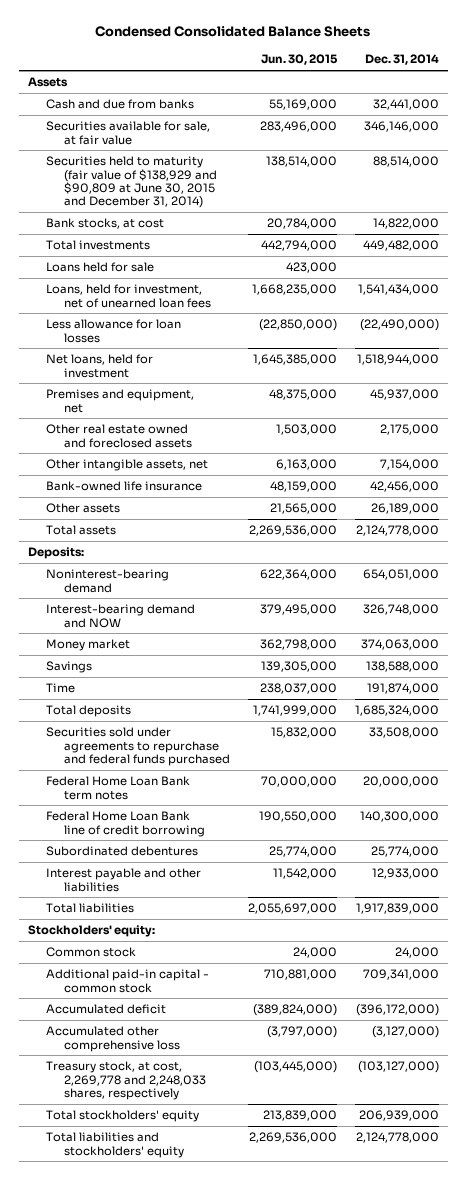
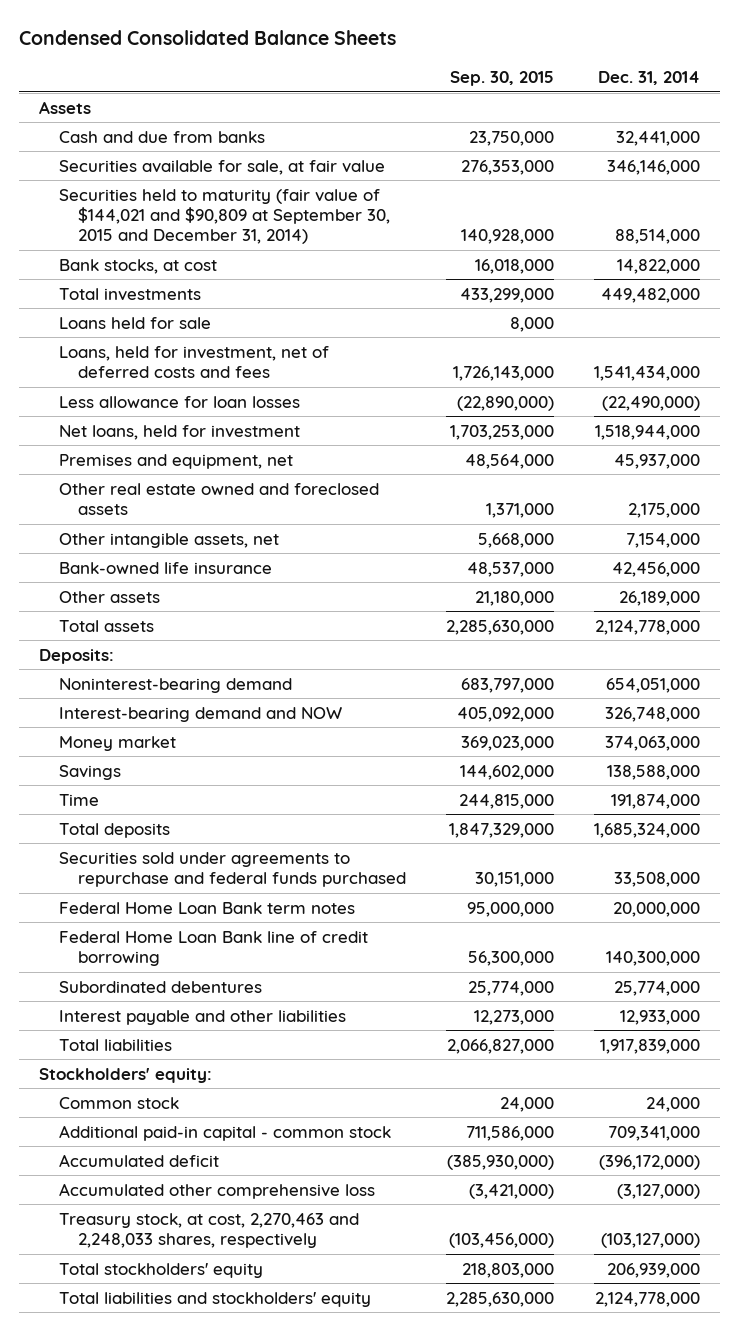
- | Jun. 30, 2015 | Dec. 31, 2014
+ | Sep. 30, 2015 | Dec. 31, 2014
- Securities held to maturity (fair value of $138,929 and $90,809 at June 30, 2015 and December 31, 2014) | 138,514,000 | 88,514,000
+ Securities held to maturity (fair value of $144,021 and $90,809 at September 30, 2015 and December 31, 2014) | 140,928,000 | 88,514,000
- Loans, held for investment, net of unearned loan fees | 1,668,235,000 | 1,541,434,000
+ Loans, held for investment, net of deferred costs and fees | 1,726,143,000 | 1,541,434,000
- Treasury stock, at cost, 2,269,778 and 2,248,033 shares, respectively | (103,445,000) | (103,127,000)
+ Treasury stock, at cost, 2,270,463 and 2,248,033 shares, respectively | (103,456,000) | (103,127,000)

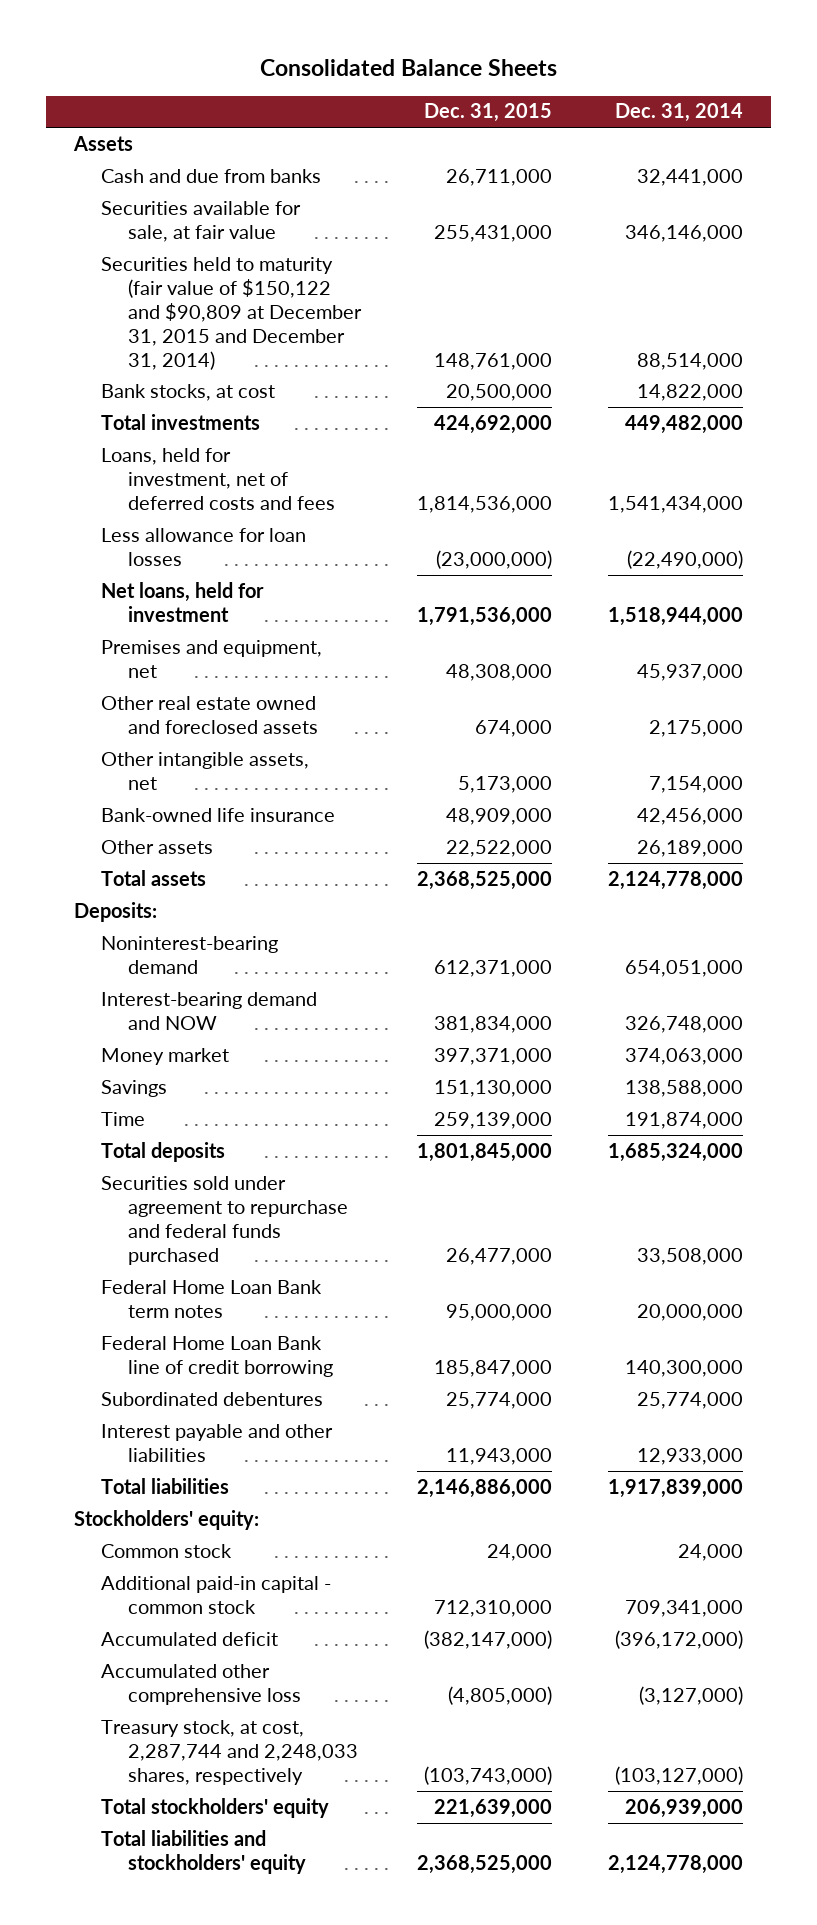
- Condensed Consolidated Balance Sheets
+ Consolidated Balance Sheets
- | Sep. 30, 2015 | Dec. 31, 2014
+ | Dec. 31, 2015 | Dec. 31, 2014
- Securities held to maturity (fair value of $144,021 and $90,809 at September 30, 2015 and December 31, 2014) | 140,928,000 | 88,514,000
+ Securities held to maturity (fair value of $150,122 and $90,809 at December 31, 2015 and December 31, 2014) | 148,761,000 | 88,514,000
- Loans held for sale | 8,000 |
- Securities sold under agreements to repurchase and federal funds purchased | 30,151,000 | 33,508,000
+ Securities sold under agreement to repurchase and federal funds purchased | 26,477,000 | 33,508,000
- Treasury stock, at cost, 2,270,463 and 2,248,033 shares, respectively | (103,456,000) | (103,127,000)
+ Treasury stock, at cost, 2,287,744 and 2,248,033 shares, respectively | (103,743,000) | (103,127,000)

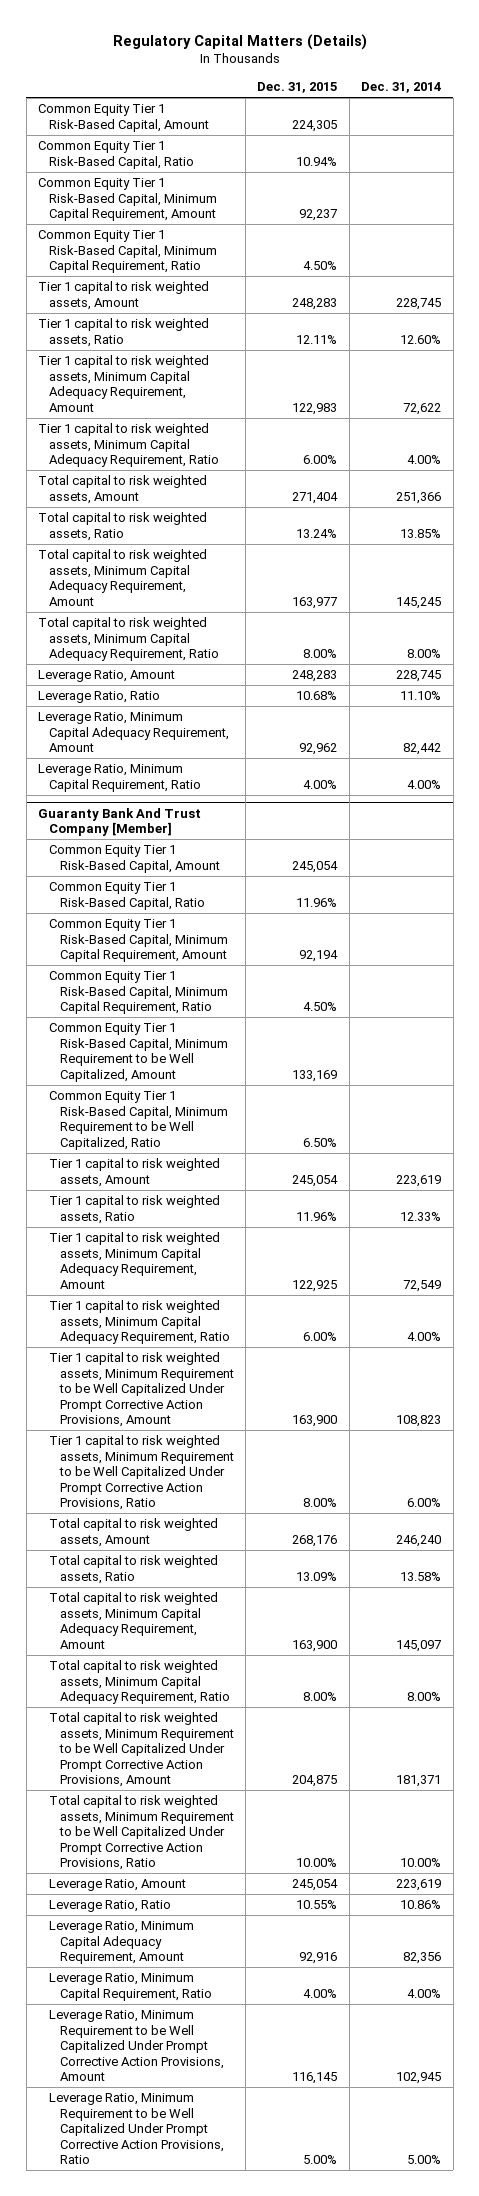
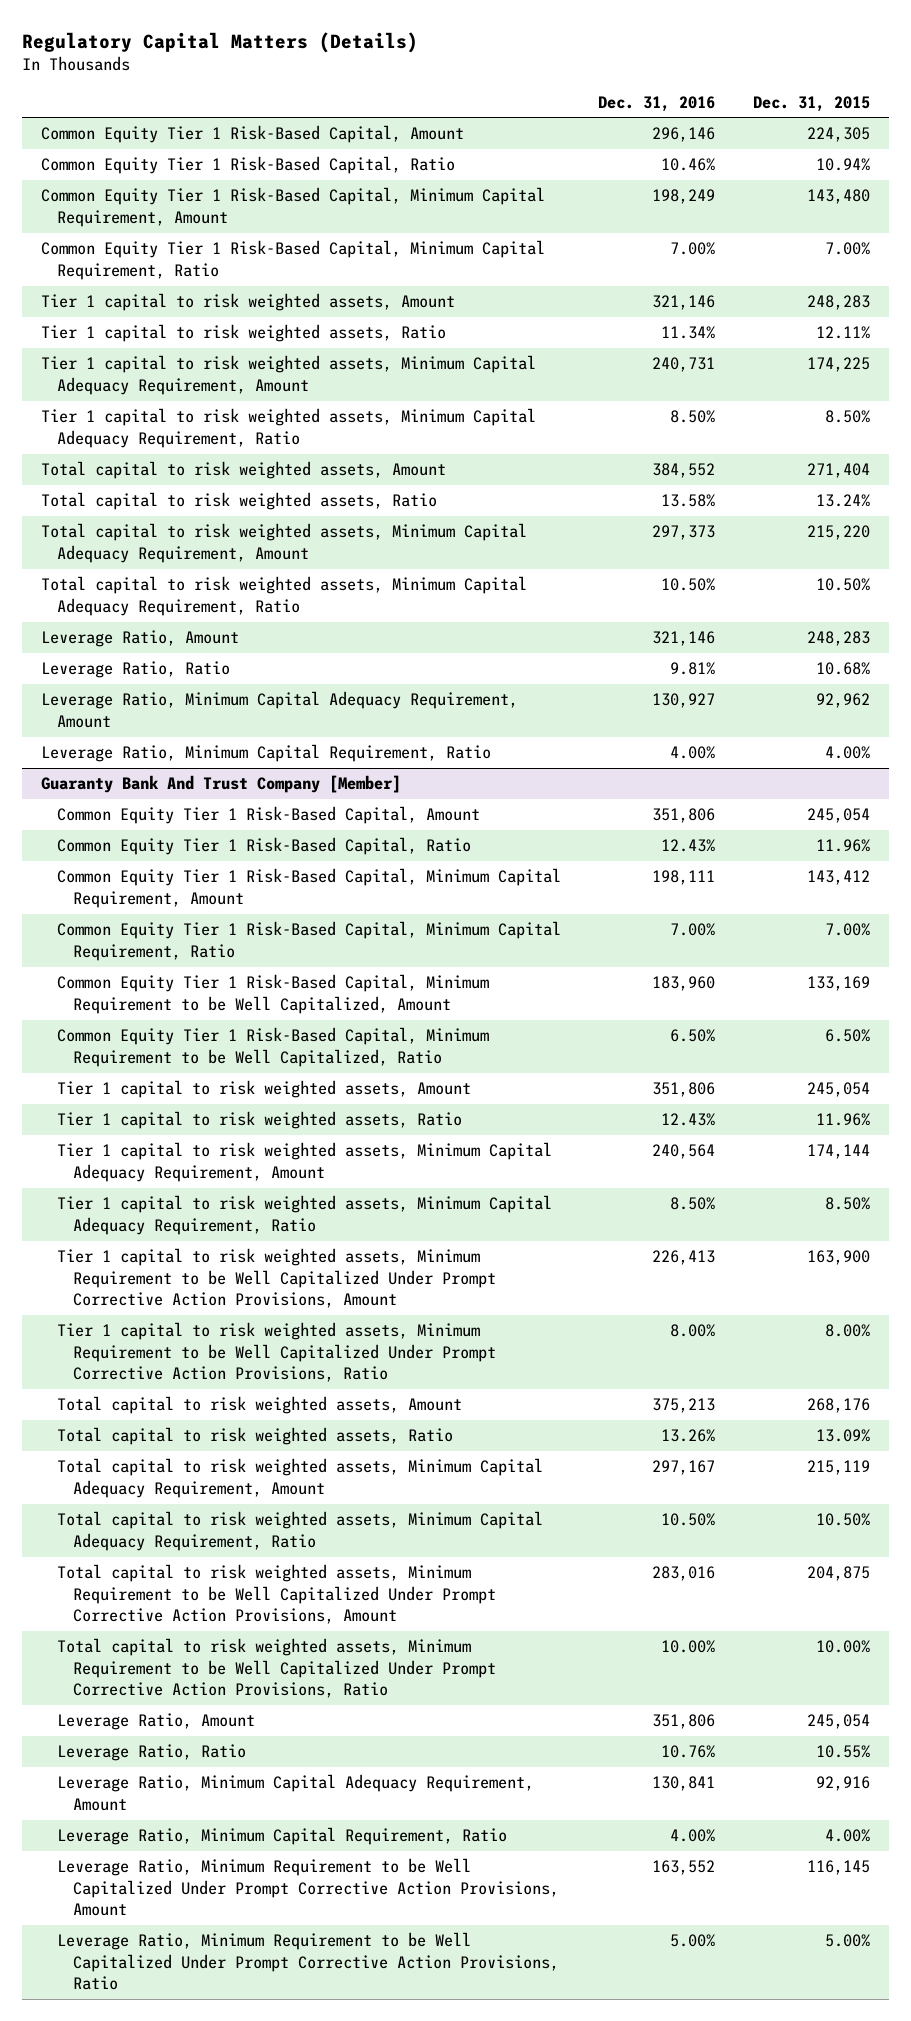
- | Dec. 31, 2015 | Dec. 31, 2014
+ | Dec. 31, 2016 | Dec. 31, 2015
- Common Equity Tier 1 Risk-Based Capital, Minimum Capital Requirement, Amount | 92,237 |
- Common Equity Tier 1 Risk-Based Capital, Minimum Capital Requirement, Ratio | 4.50% |
+ Common Equity Tier 1 Risk-Based Capital, Minimum Capital Requirement, Amount | 198,249 | 143,480
+ Common Equity Tier 1 Risk-Based Capital, Minimum Capital Requirement, Ratio | 7.00% | 7.00%
- Tier 1 capital to risk weighted assets, Minimum Capital Adequacy Requirement, Amount | 122,983 | 72,622
- Tier 1 capital to risk weighted assets, Minimum Capital Adequacy Requirement, Ratio | 6.00% | 4.00%
+ Tier 1 capital to risk weighted assets, Minimum Capital Adequacy Requirement, Amount | 240,731 | 174,225
+ Tier 1 capital to risk weighted assets, Minimum Capital Adequacy Requirement, Ratio | 8.50% | 8.50%
- Total capital to risk weighted assets, Minimum Capital Adequacy Requirement, Amount | 163,977 | 145,245
- Total capital to risk weighted assets, Minimum Capital Adequacy Requirement, Ratio | 8.00% | 8.00%
+ Total capital to risk weighted assets, Minimum Capital Adequacy Requirement, Amount | 297,373 | 215,220
+ Total capital to risk weighted assets, Minimum Capital Adequacy Requirement, Ratio | 10.50% | 10.50%
@ Guaranty Bank And Trust Company [Member]
- Common Equity Tier 1 Risk-Based Capital, Minimum Capital Requirement, Amount | 92,194 |
- Common Equity Tier 1 Risk-Based Capital, Minimum Capital Requirement, Ratio | 4.50% |
+ Common Equity Tier 1 Risk-Based Capital, Minimum Capital Requirement, Amount | 198,111 | 143,412
+ Common Equity Tier 1 Risk-Based Capital, Minimum Capital Requirement, Ratio | 7.00% | 7.00%
- Tier 1 capital to risk weighted assets, Minimum Capital Adequacy Requirement, Amount | 122,925 | 72,549
- Tier 1 capital to risk weighted assets, Minimum Capital Adequacy Requirement, Ratio | 6.00% | 4.00%
+ Tier 1 capital to risk weighted assets, Minimum Capital Adequacy Requirement, Amount | 240,564 | 174,144
+ Tier 1 capital to risk weighted assets, Minimum Capital Adequacy Requirement, Ratio | 8.50% | 8.50%
- Total capital to risk weighted assets, Minimum Capital Adequacy Requirement, Amount | 163,900 | 145,097
- Total capital to risk weighted assets, Minimum Capital Adequacy Requirement, Ratio | 8.00% | 8.00%
+ Total capital to risk weighted assets, Minimum Capital Adequacy Requirement, Amount | 297,167 | 215,119
+ Total capital to risk weighted assets, Minimum Capital Adequacy Requirement, Ratio | 10.50% | 10.50%

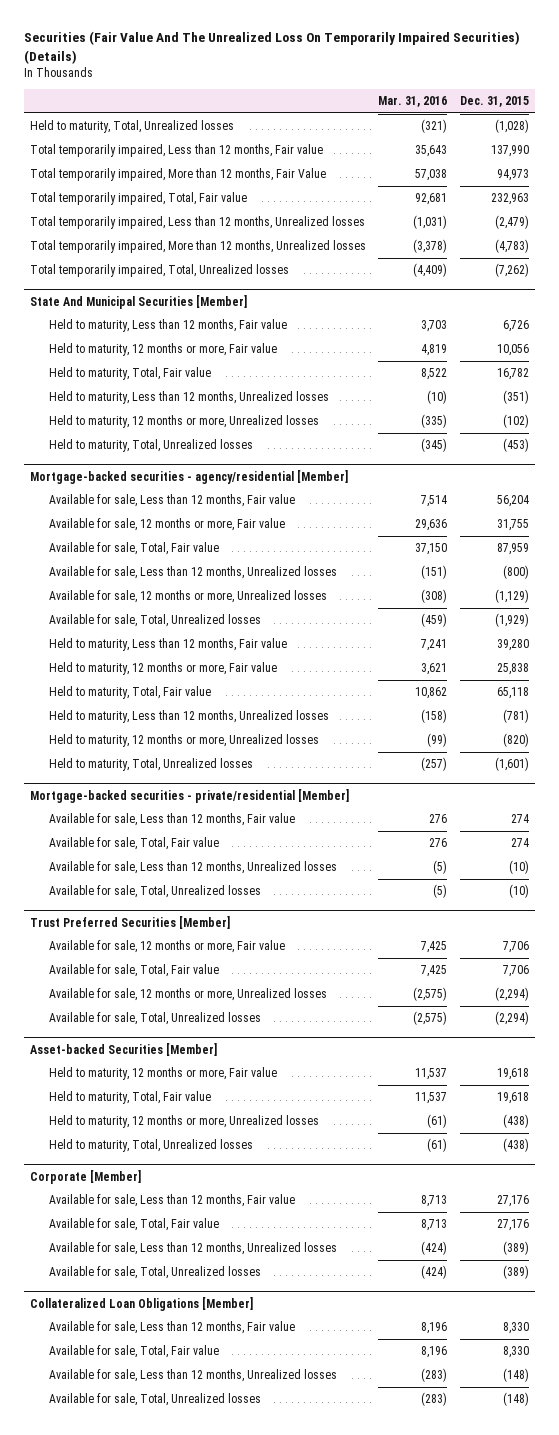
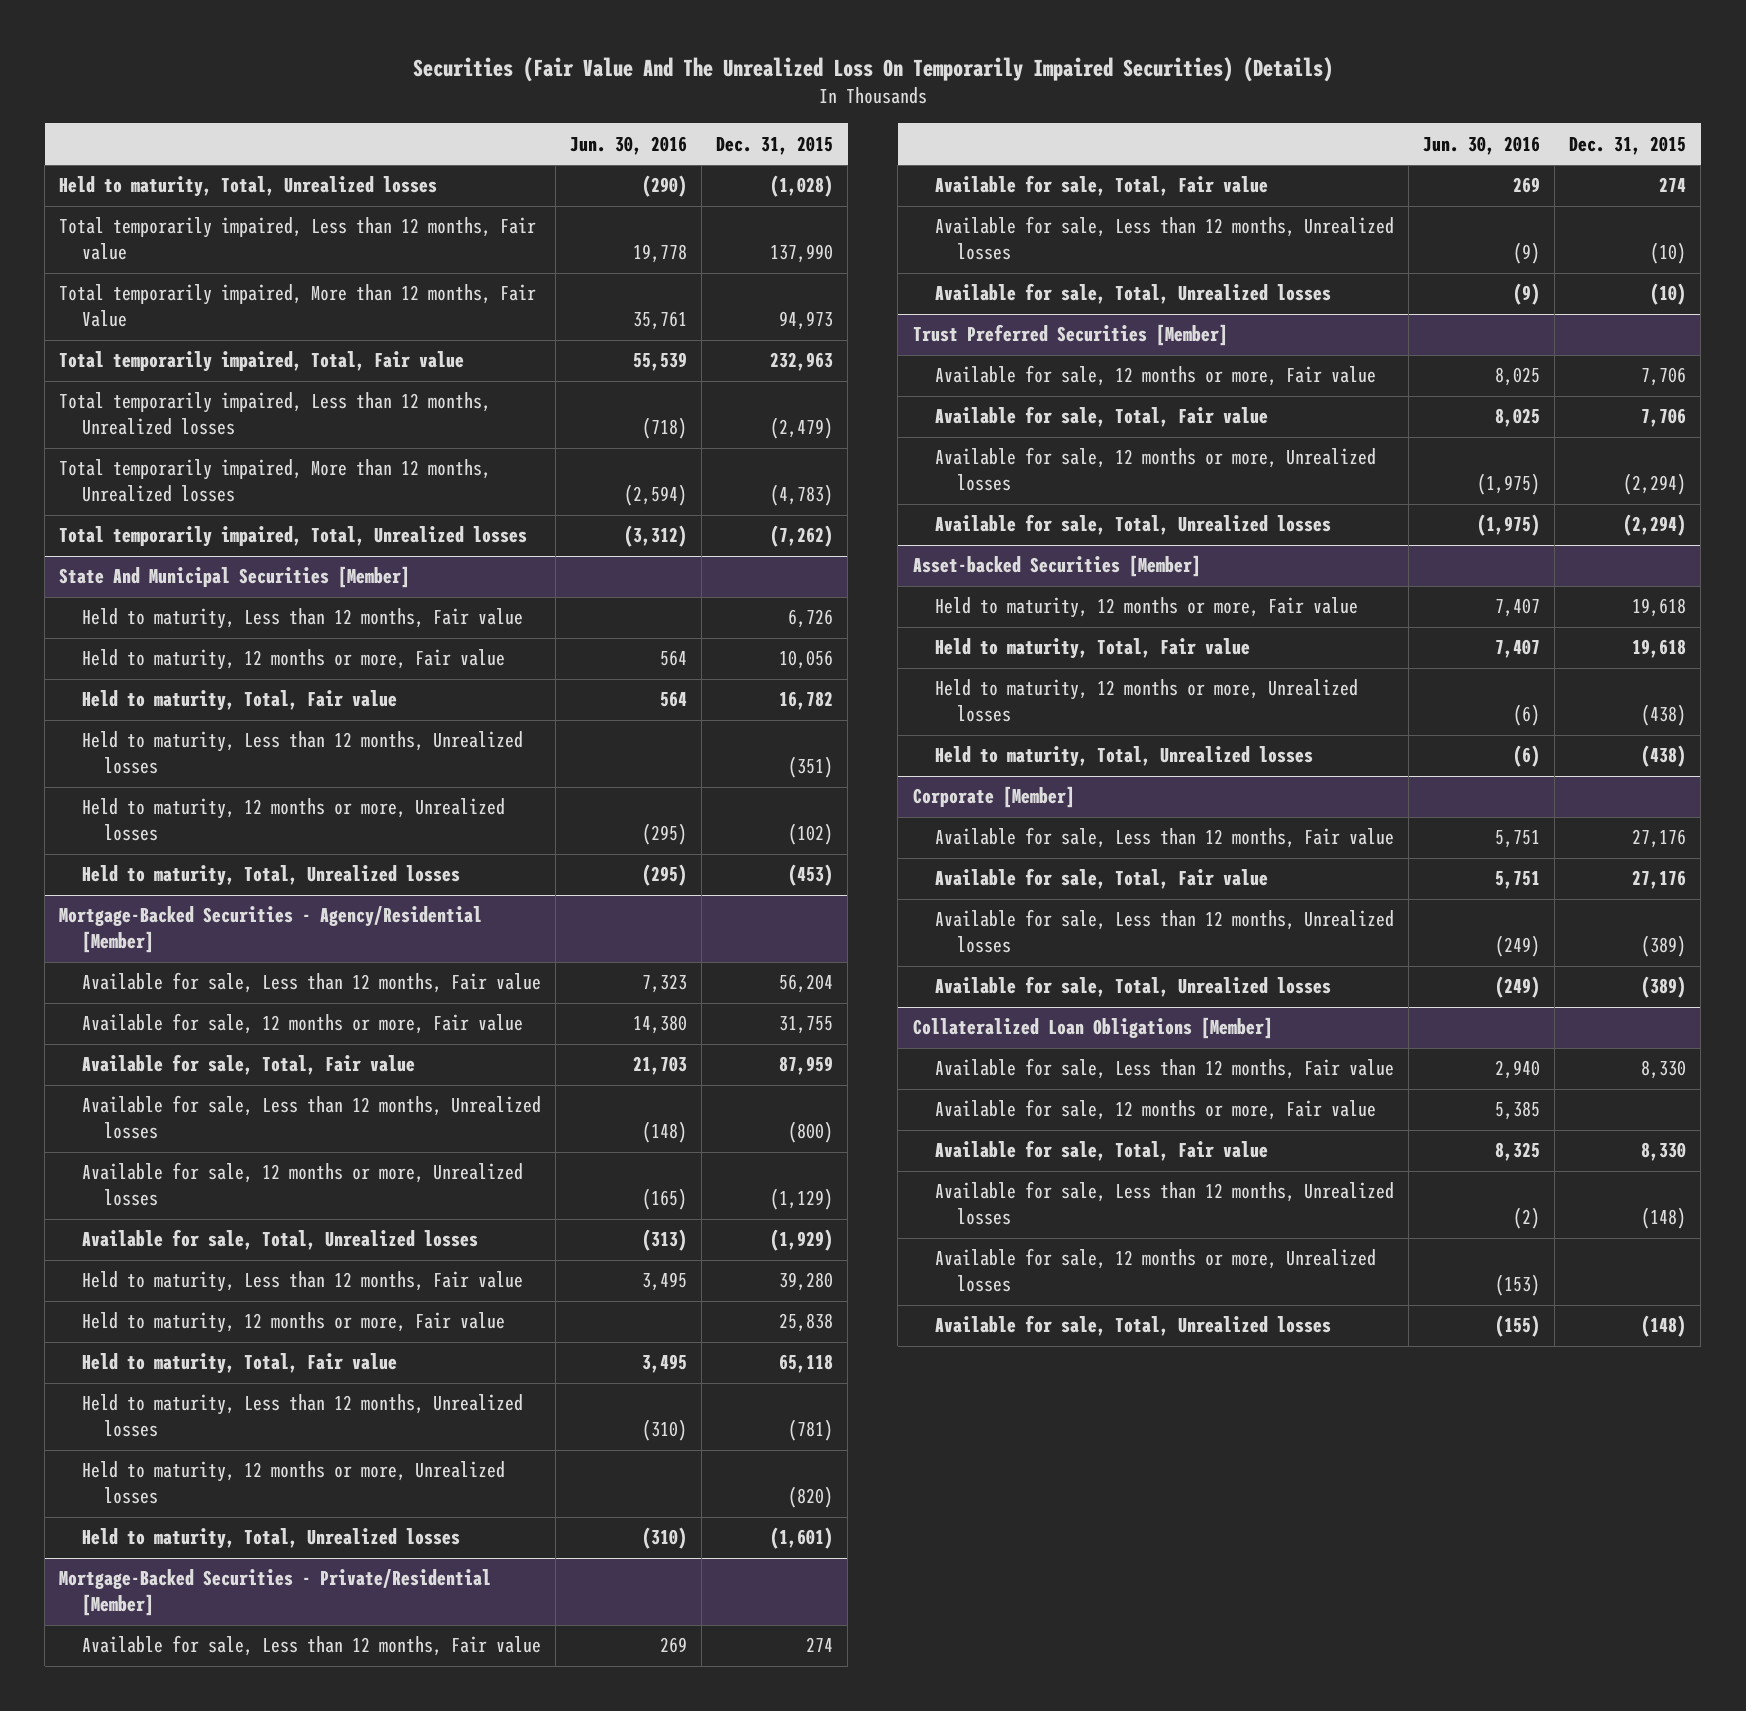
- | Mar. 31, 2016 | Dec. 31, 2015
+ | Jun. 30, 2016 | Dec. 31, 2015
- Mortgage-backed securities - agency/residential [Member]
+ Mortgage-Backed Securities - Agency/Residential [Member]
- Mortgage-backed securities - private/residential [Member]
+ Mortgage-Backed Securities - Private/Residential [Member]
@ Collateralized Loan Obligations [Member]
+ Available for sale, 12 months or more, Fair value | 5,385 |
+ Available for sale, 12 months or more, Unrealized losses | (153) |

